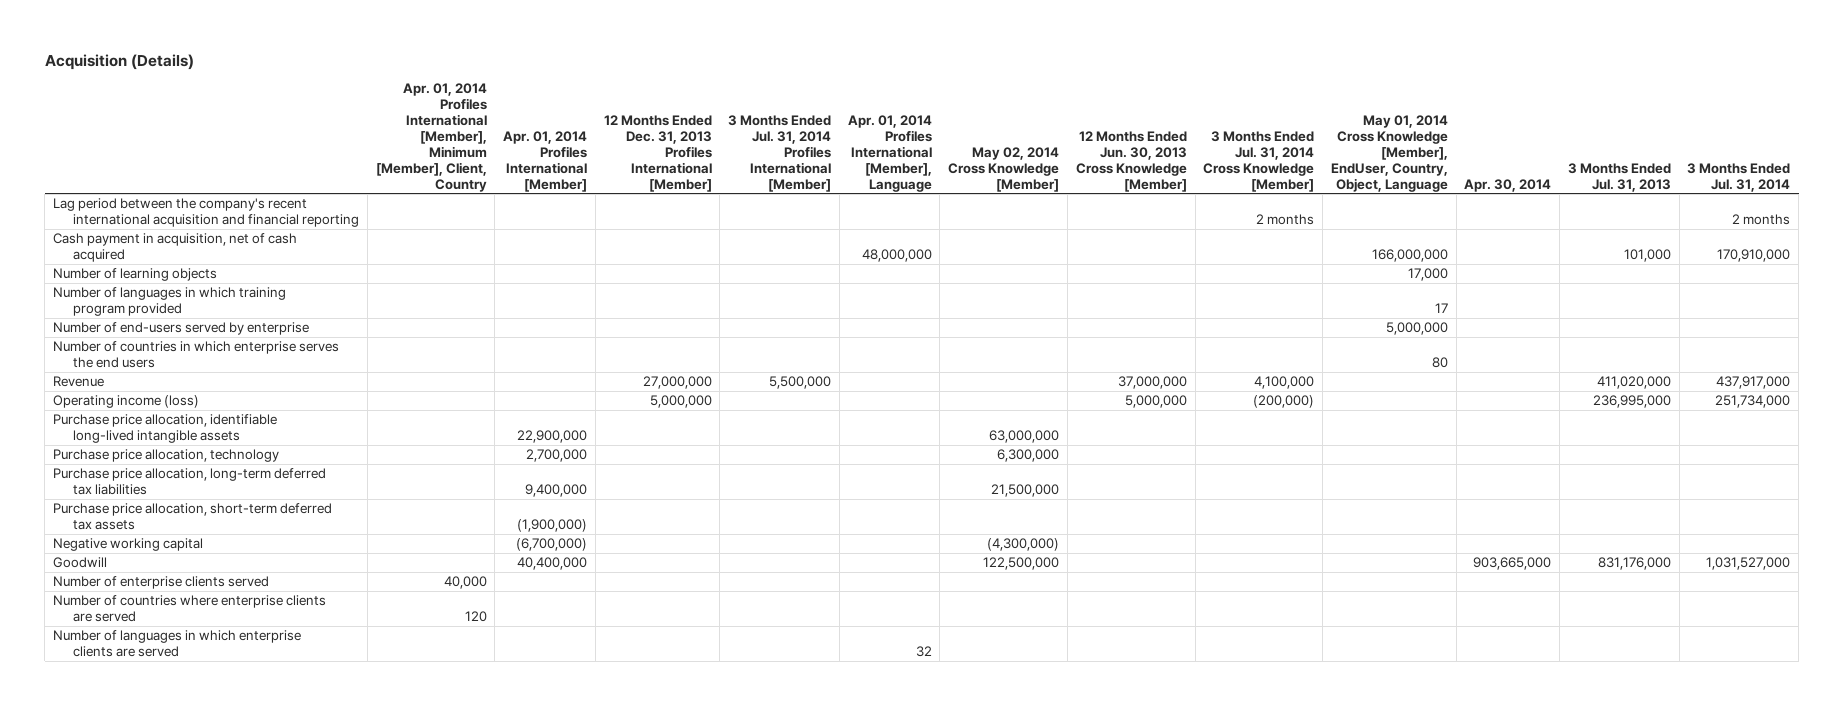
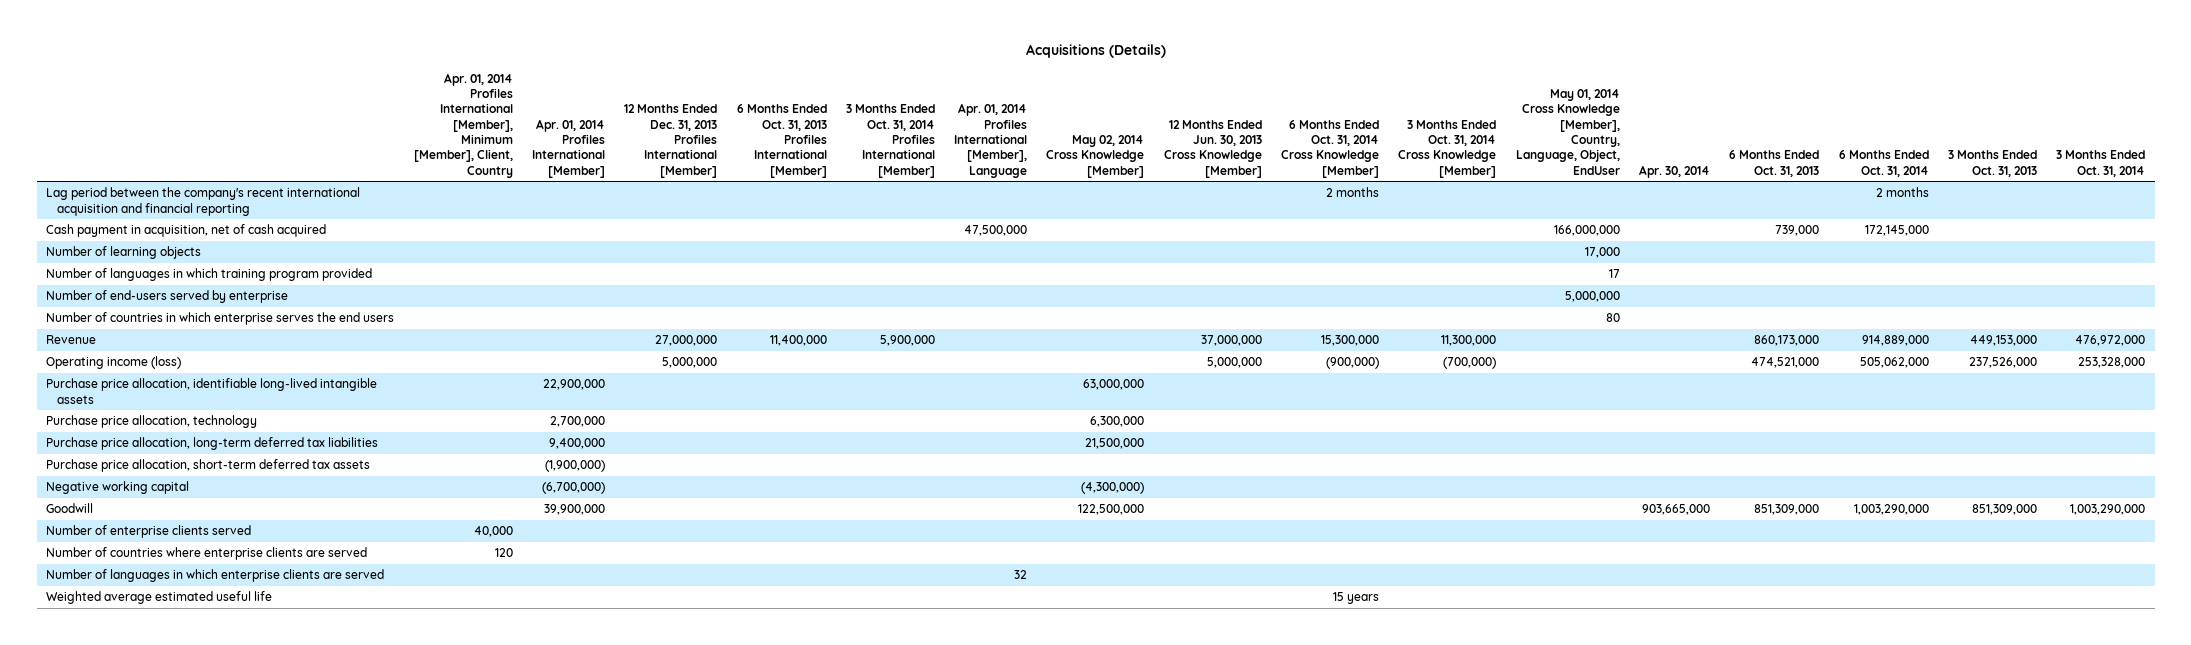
- Acquisition (Details)
+ Acquisitions (Details)
- | Apr. 01, 2014 Profiles International [Member], Minimum [Member], Client, Country | Apr. 01, 2014 Profiles International [Member] | 12 Months Ended Dec. 31, 2013 Profiles International [Member] | 3 Months Ended Jul. 31, 2014 Profiles International [Member] | Apr. 01, 2014 Profiles International [Member], Language | May 02, 2014 Cross Knowledge [Member] | 12 Months Ended Jun. 30, 2013 Cross Knowledge [Member] | 3 Months Ended Jul. 31, 2014 Cross Knowledge [Member] | May 01, 2014 Cross Knowledge [Member], EndUser, Country, Object, Language | Apr. 30, 2014 | 3 Months Ended Jul. 31, 2013 | 3 Months Ended Jul. 31, 2014
+ | Apr. 01, 2014 Profiles International [Member], Minimum [Member], Client, Country | Apr. 01, 2014 Profiles International [Member] | 12 Months Ended Dec. 31, 2013 Profiles International [Member] | 6 Months Ended Oct. 31, 2013 Profiles International [Member] | 3 Months Ended Oct. 31, 2014 Profiles International [Member] | Apr. 01, 2014 Profiles International [Member], Language | May 02, 2014 Cross Knowledge [Member] | 12 Months Ended Jun. 30, 2013 Cross Knowledge [Member] | 6 Months Ended Oct. 31, 2014 Cross Knowledge [Member] | 3 Months Ended Oct. 31, 2014 Cross Knowledge [Member] | May 01, 2014 Cross Knowledge [Member], Country, Language, Object, EndUser | Apr. 30, 2014 | 6 Months Ended Oct. 31, 2013 | 6 Months Ended Oct. 31, 2014 | 3 Months Ended Oct. 31, 2013 | 3 Months Ended Oct. 31, 2014
- Cash payment in acquisition, net of cash acquired | | | | | 48,000,000 | | | | 166,000,000 | | 101,000 | 170,910,000
+ Cash payment in acquisition, net of cash acquired | | | | | | 47,500,000 | | | | | 166,000,000 | | 739,000 | 172,145,000 | |
- Goodwill | | 40,400,000 | | | | 122,500,000 | | | | 903,665,000 | 831,176,000 | 1,031,527,000
+ Goodwill | | 39,900,000 | | | | | 122,500,000 | | | | | 903,665,000 | 851,309,000 | 1,003,290,000 | 851,309,000 | 1,003,290,000
+ Weighted average estimated useful life | | | | | | | | | 15 years | | | | | | |

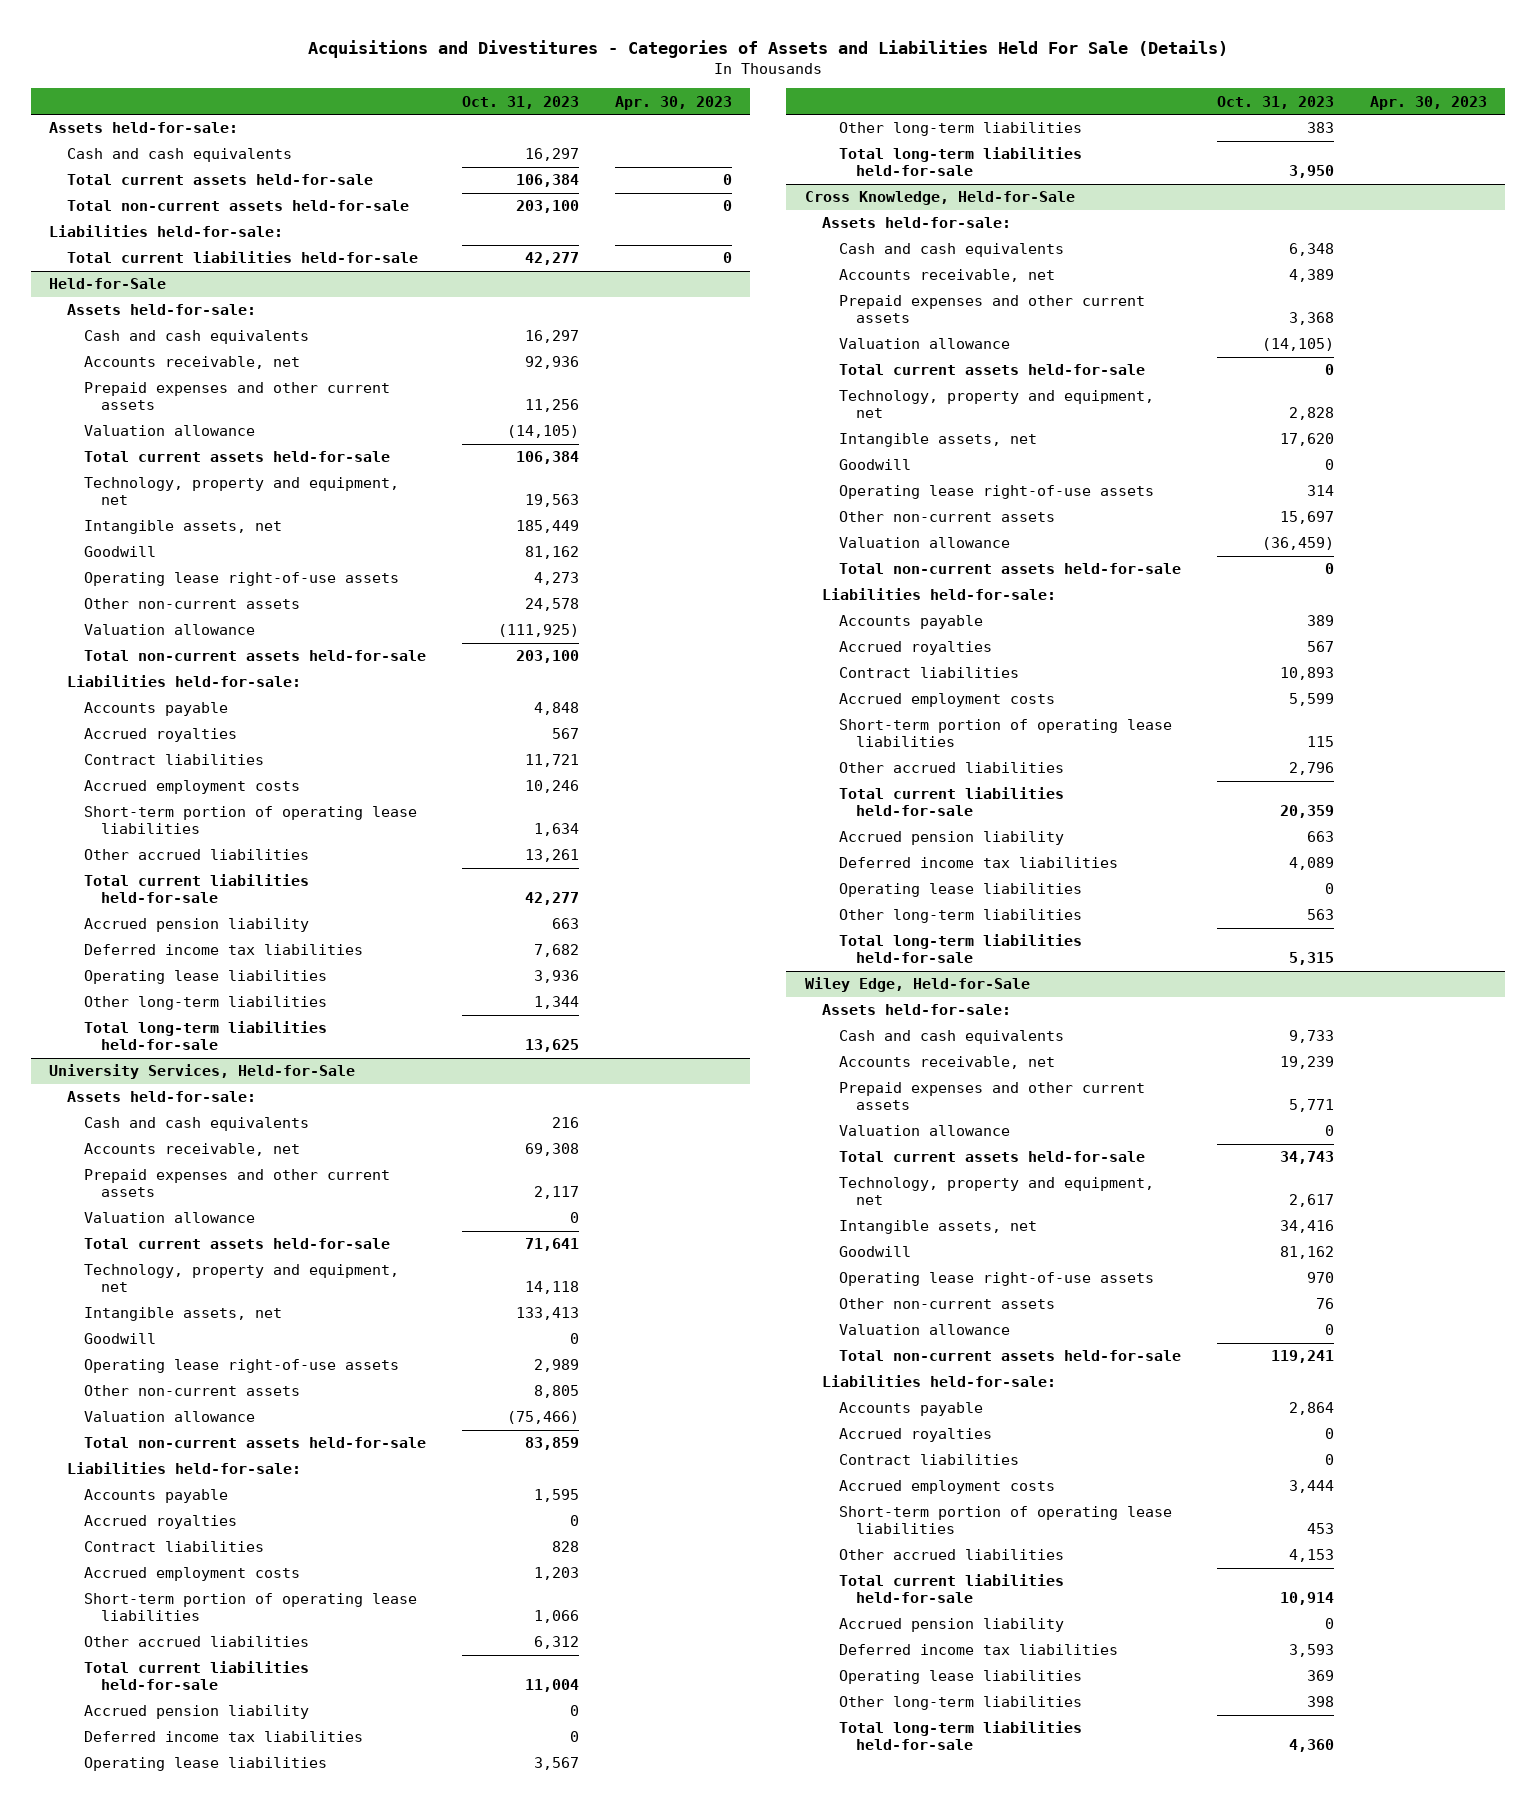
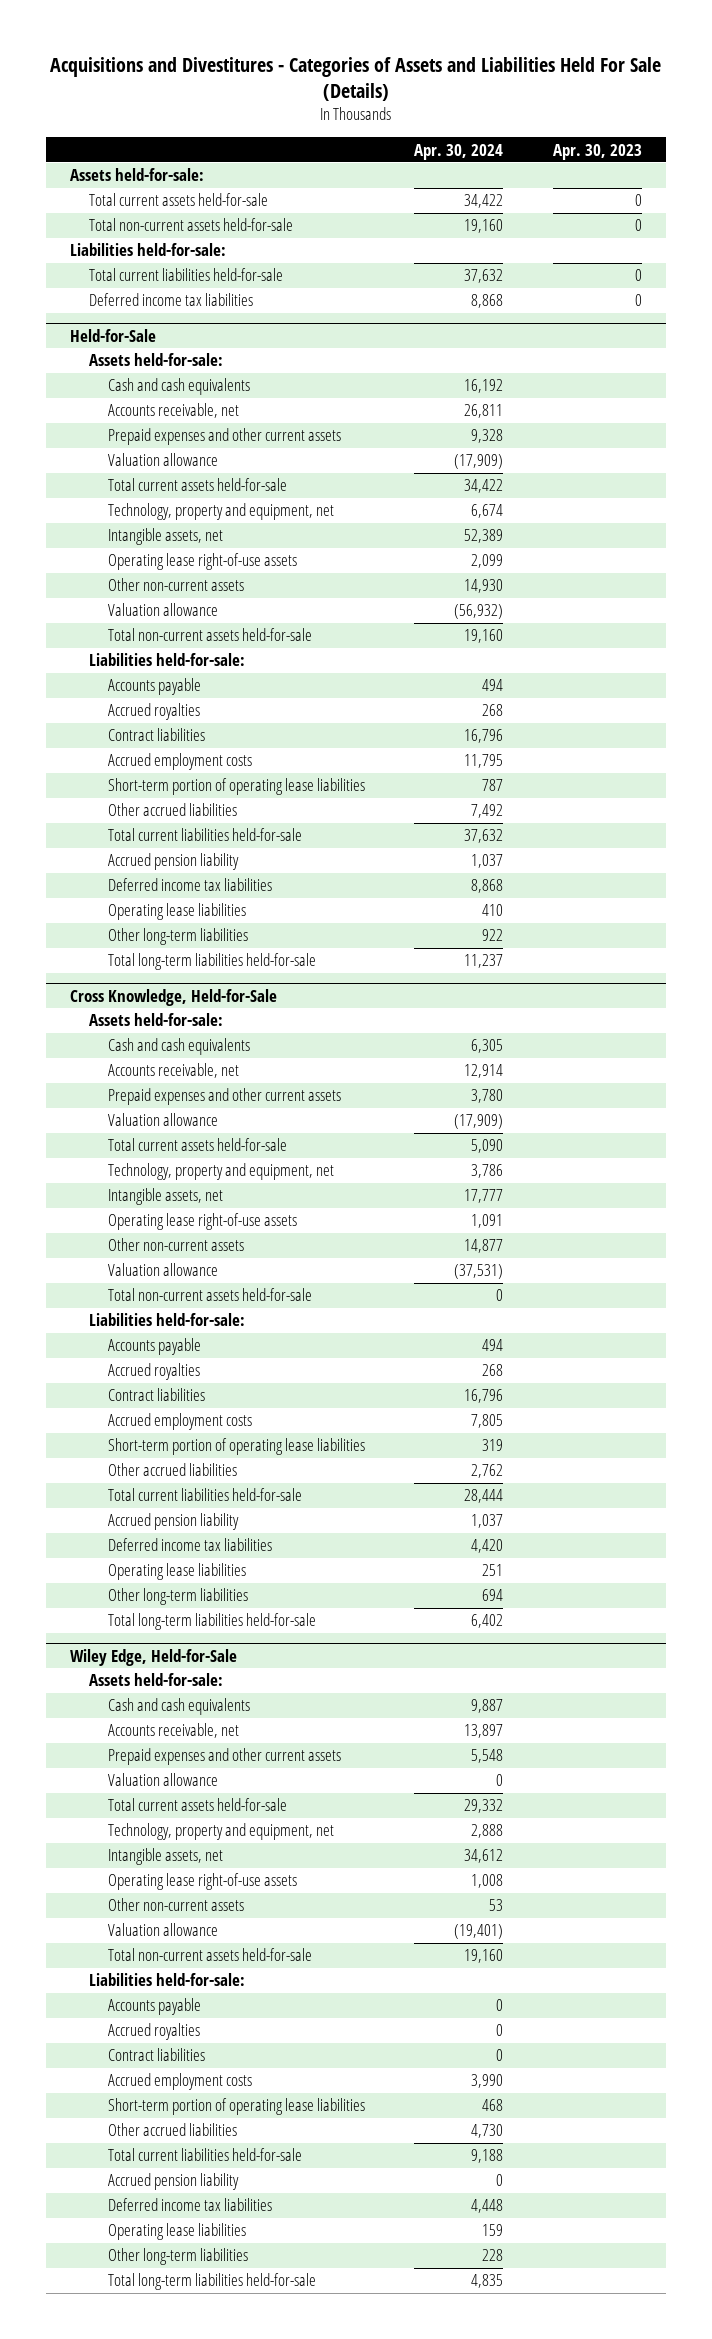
- | Oct. 31, 2023 | Apr. 30, 2023
+ | Apr. 30, 2024 | Apr. 30, 2023
- Cash and cash equivalents | 16,297 |
+ Deferred income tax liabilities | 8,868 | 0
@ Held-for-Sale
- Goodwill | 81,162 |
- University Services, Held-for-Sale
- Assets held-for-sale:
- Cash and cash equivalents | 216 |
- Accounts receivable, net | 69,308 |
- Prepaid expenses and other current assets | 2,117 |
- Valuation allowance | 0 |
- Total current assets held-for-sale | 71,641 |
- Technology, property and equipment, net | 14,118 |
- Intangible assets, net | 133,413 |
- Goodwill | 0 |
- Operating lease right-of-use assets | 2,989 |
- Other non-current assets | 8,805 |
- Valuation allowance | (75,466) |
- Total non-current assets held-for-sale | 83,859 |
- Liabilities held-for-sale:
- Accounts payable | 1,595 |
- Accrued royalties | 0 |
- Contract liabilities | 828 |
- Accrued employment costs | 1,203 |
- Short-term portion of operating lease liabilities | 1,066 |
- Other accrued liabilities | 6,312 |
- Total current liabilities held-for-sale | 11,004 |
- Accrued pension liability | 0 |
- Deferred income tax liabilities | 0 |
- Operating lease liabilities | 3,567 |
- Other long-term liabilities | 383 |
- Total long-term liabilities held-for-sale | 3,950 |
@ Cross Knowledge, Held-for-Sale
- Goodwill | 0 |
@ Wiley Edge, Held-for-Sale
- Goodwill | 81,162 |

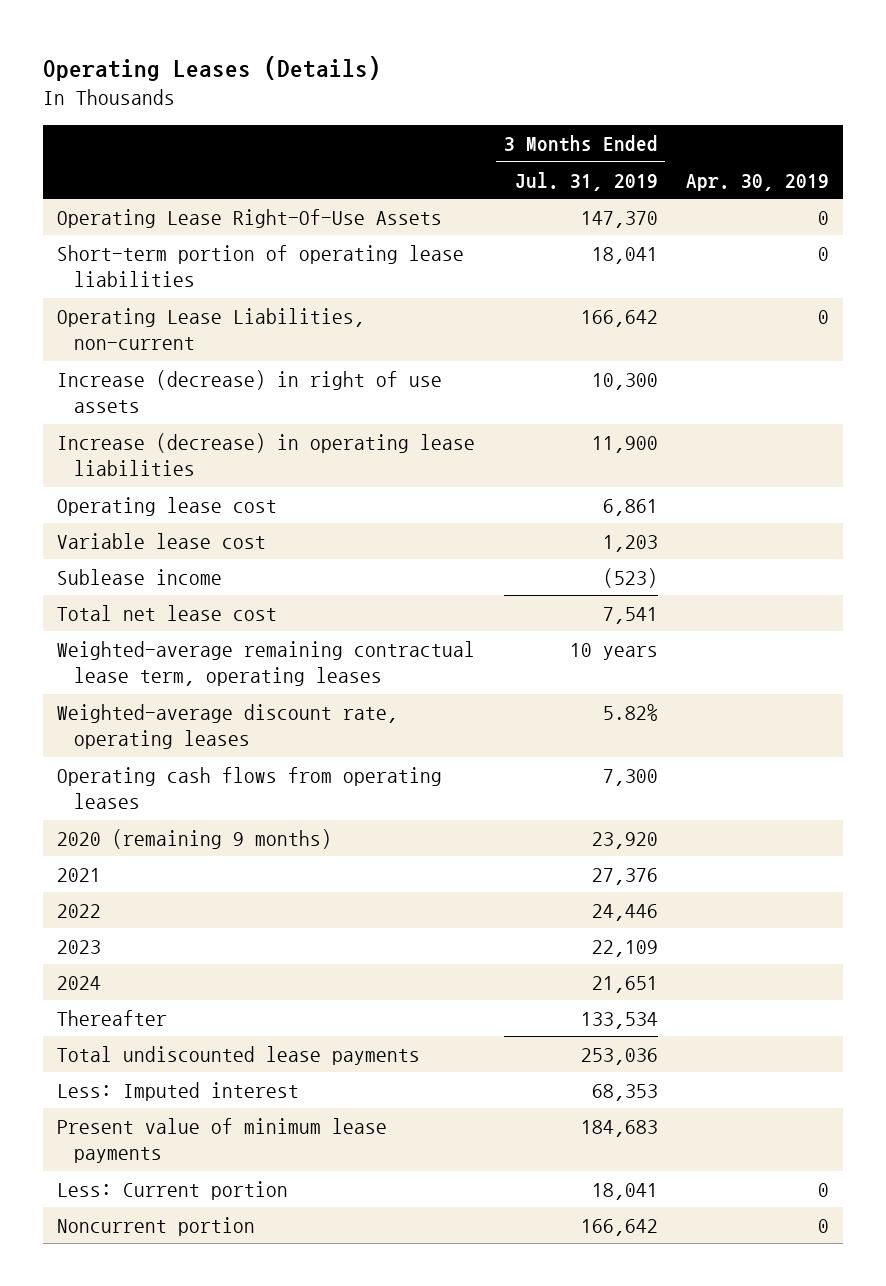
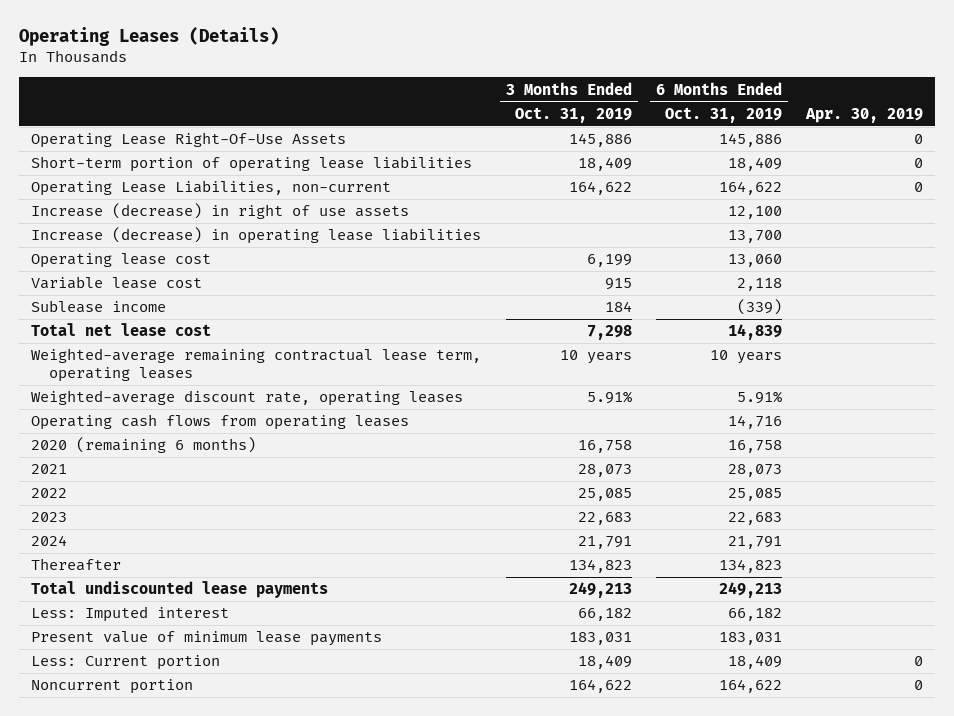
- | 3 Months Ended Jul. 31, 2019 | Apr. 30, 2019
+ | 3 Months Ended Oct. 31, 2019 | 6 Months Ended Oct. 31, 2019 | Apr. 30, 2019
- 2020 (remaining 9 months) | 23,920 |
+ 2020 (remaining 6 months) | 16,758 | 16,758 |

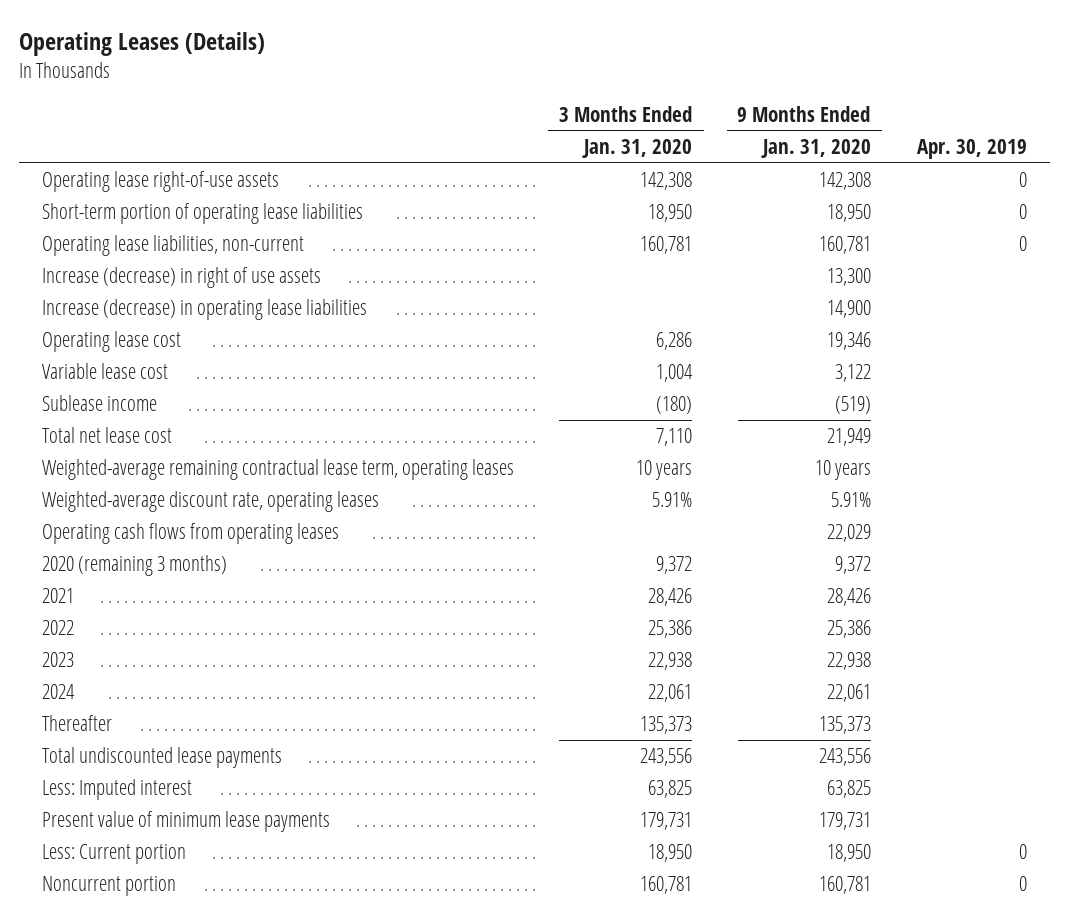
- | 3 Months Ended Oct. 31, 2019 | 6 Months Ended Oct. 31, 2019 | Apr. 30, 2019
+ | 3 Months Ended Jan. 31, 2020 | 9 Months Ended Jan. 31, 2020 | Apr. 30, 2019
- Operating Lease Right-Of-Use Assets | 145,886 | 145,886 | 0
+ Operating lease right-of-use assets | 142,308 | 142,308 | 0
- Operating Lease Liabilities, non-current | 164,622 | 164,622 | 0
+ Operating lease liabilities, non-current | 160,781 | 160,781 | 0
- 2020 (remaining 6 months) | 16,758 | 16,758 |
+ 2020 (remaining 3 months) | 9,372 | 9,372 |

